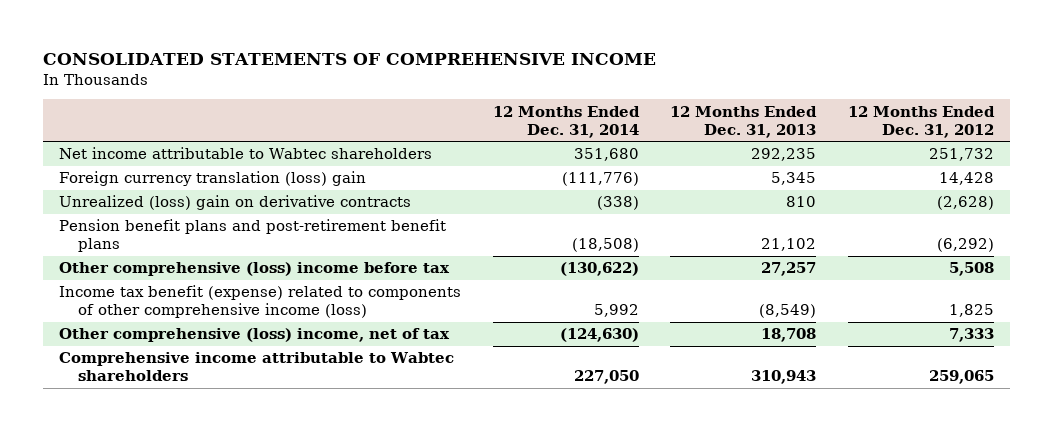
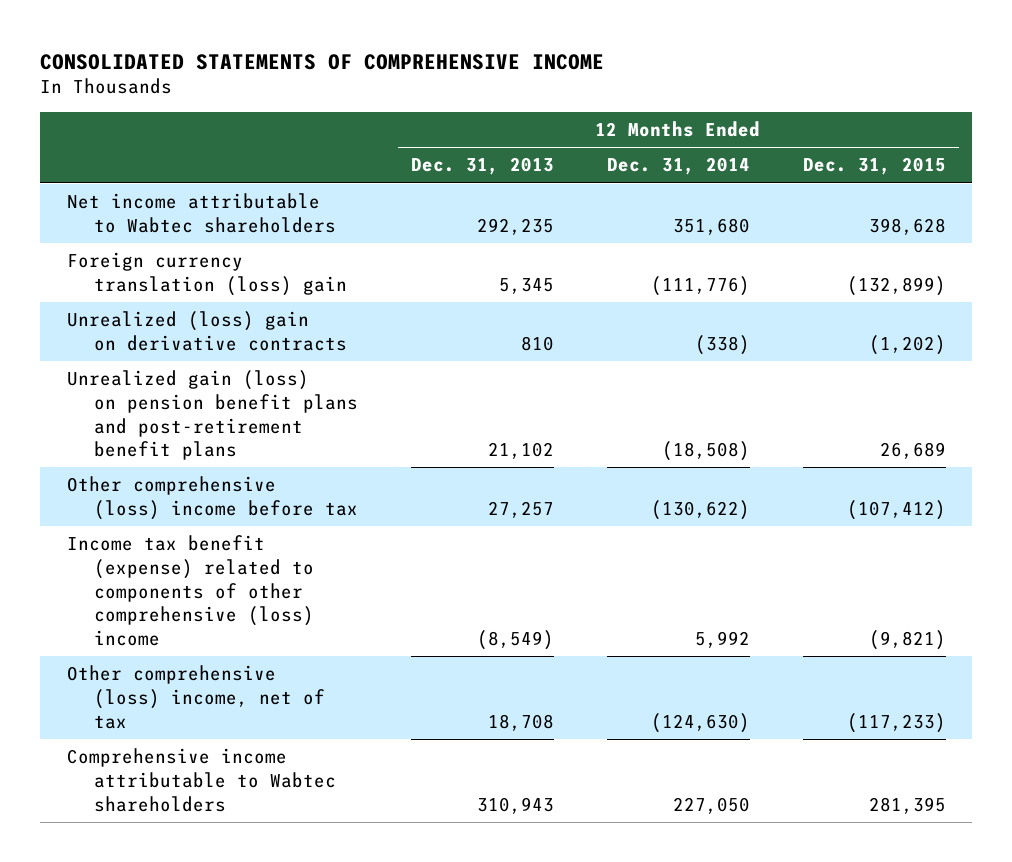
- | 12 Months Ended Dec. 31, 2014 | 12 Months Ended Dec. 31, 2013 | 12 Months Ended Dec. 31, 2012
+ | 12 Months Ended Dec. 31, 2013 | 12 Months Ended Dec. 31, 2014 | 12 Months Ended Dec. 31, 2015
- Pension benefit plans and post-retirement benefit plans | (18,508) | 21,102 | (6,292)
+ Unrealized gain (loss) on pension benefit plans and post-retirement benefit plans | 21,102 | (18,508) | 26,689
- Income tax benefit (expense) related to components of other comprehensive income (loss) | 5,992 | (8,549) | 1,825
+ Income tax benefit (expense) related to components of other comprehensive (loss) income | (8,549) | 5,992 | (9,821)

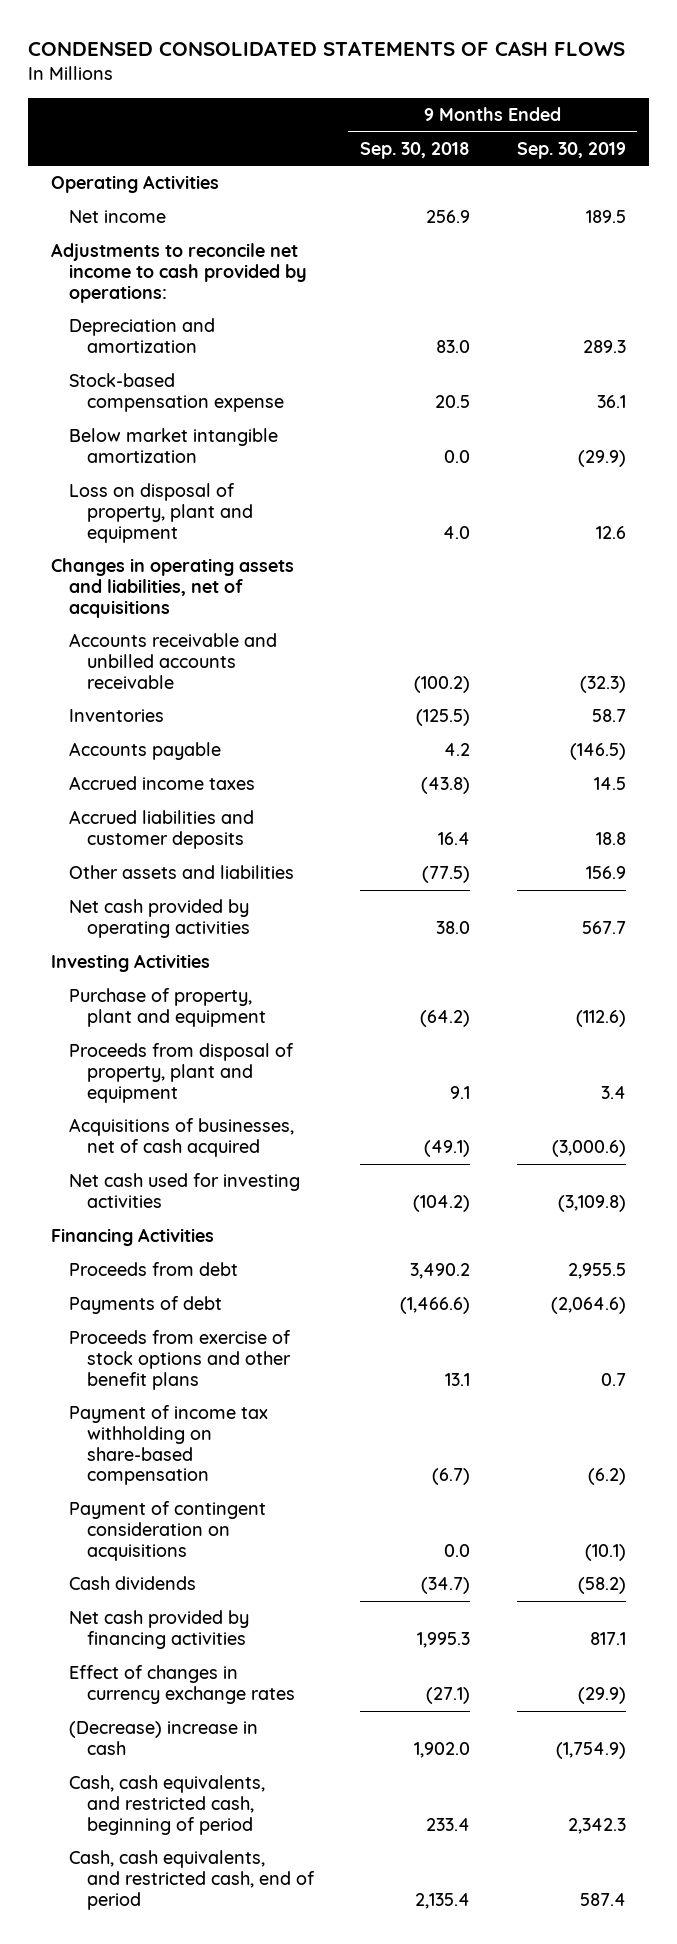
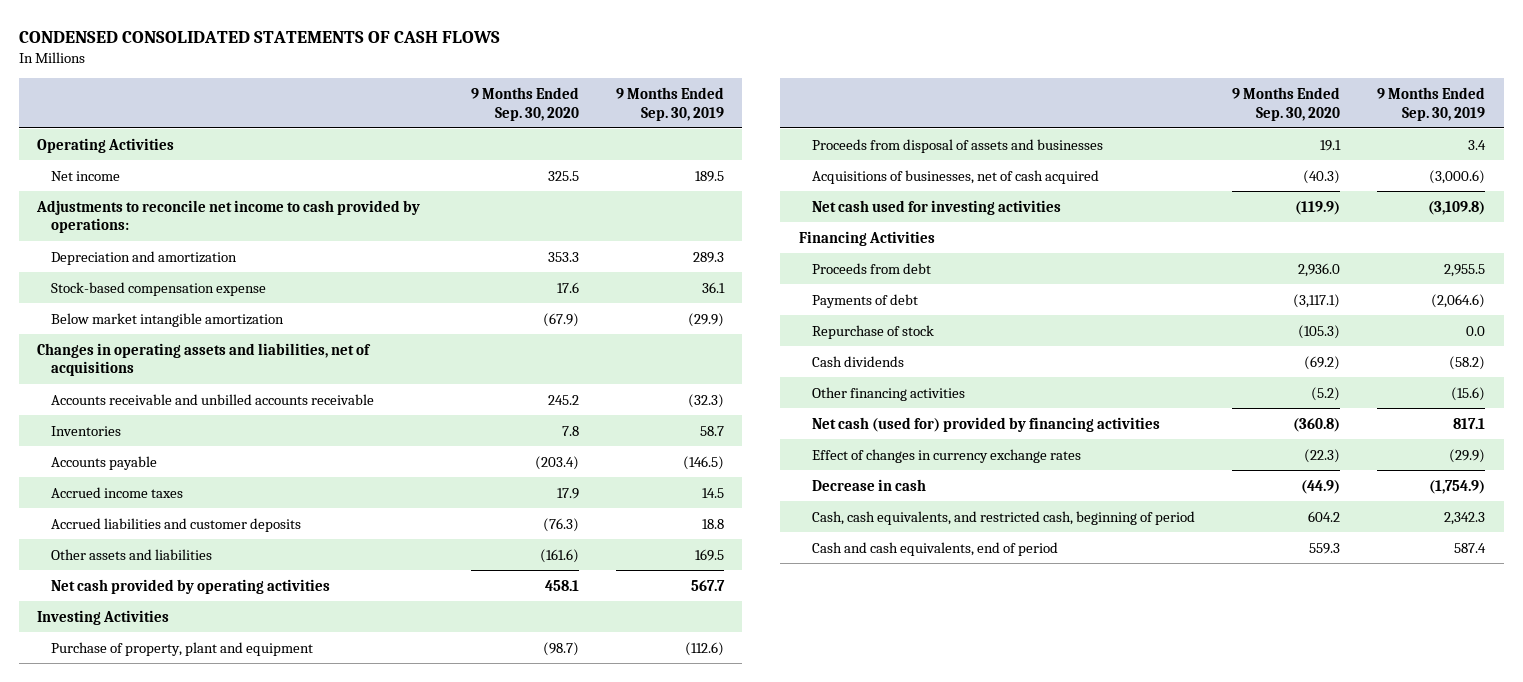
- | 9 Months Ended Sep. 30, 2018 | 9 Months Ended Sep. 30, 2019
+ | 9 Months Ended Sep. 30, 2020 | 9 Months Ended Sep. 30, 2019
- Loss on disposal of property, plant and equipment | 4.0 | 12.6
- Other assets and liabilities | (77.5) | 156.9
+ Other assets and liabilities | (161.6) | 169.5
- Proceeds from disposal of property, plant and equipment | 9.1 | 3.4
+ Proceeds from disposal of assets and businesses | 19.1 | 3.4
- Proceeds from exercise of stock options and other benefit plans | 13.1 | 0.7
- Payment of income tax withholding on share-based compensation | (6.7) | (6.2)
- Payment of contingent consideration on acquisitions | 0.0 | (10.1)
+ Repurchase of stock | (105.3) | 0.0
- Net cash provided by financing activities | 1,995.3 | 817.1
+ Other financing activities | (5.2) | (15.6)
+ Net cash (used for) provided by financing activities | (360.8) | 817.1
- (Decrease) increase in cash | 1,902.0 | (1,754.9)
+ Decrease in cash | (44.9) | (1,754.9)
- Cash, cash equivalents, and restricted cash, end of period | 2,135.4 | 587.4
+ Cash and cash equivalents, end of period | 559.3 | 587.4

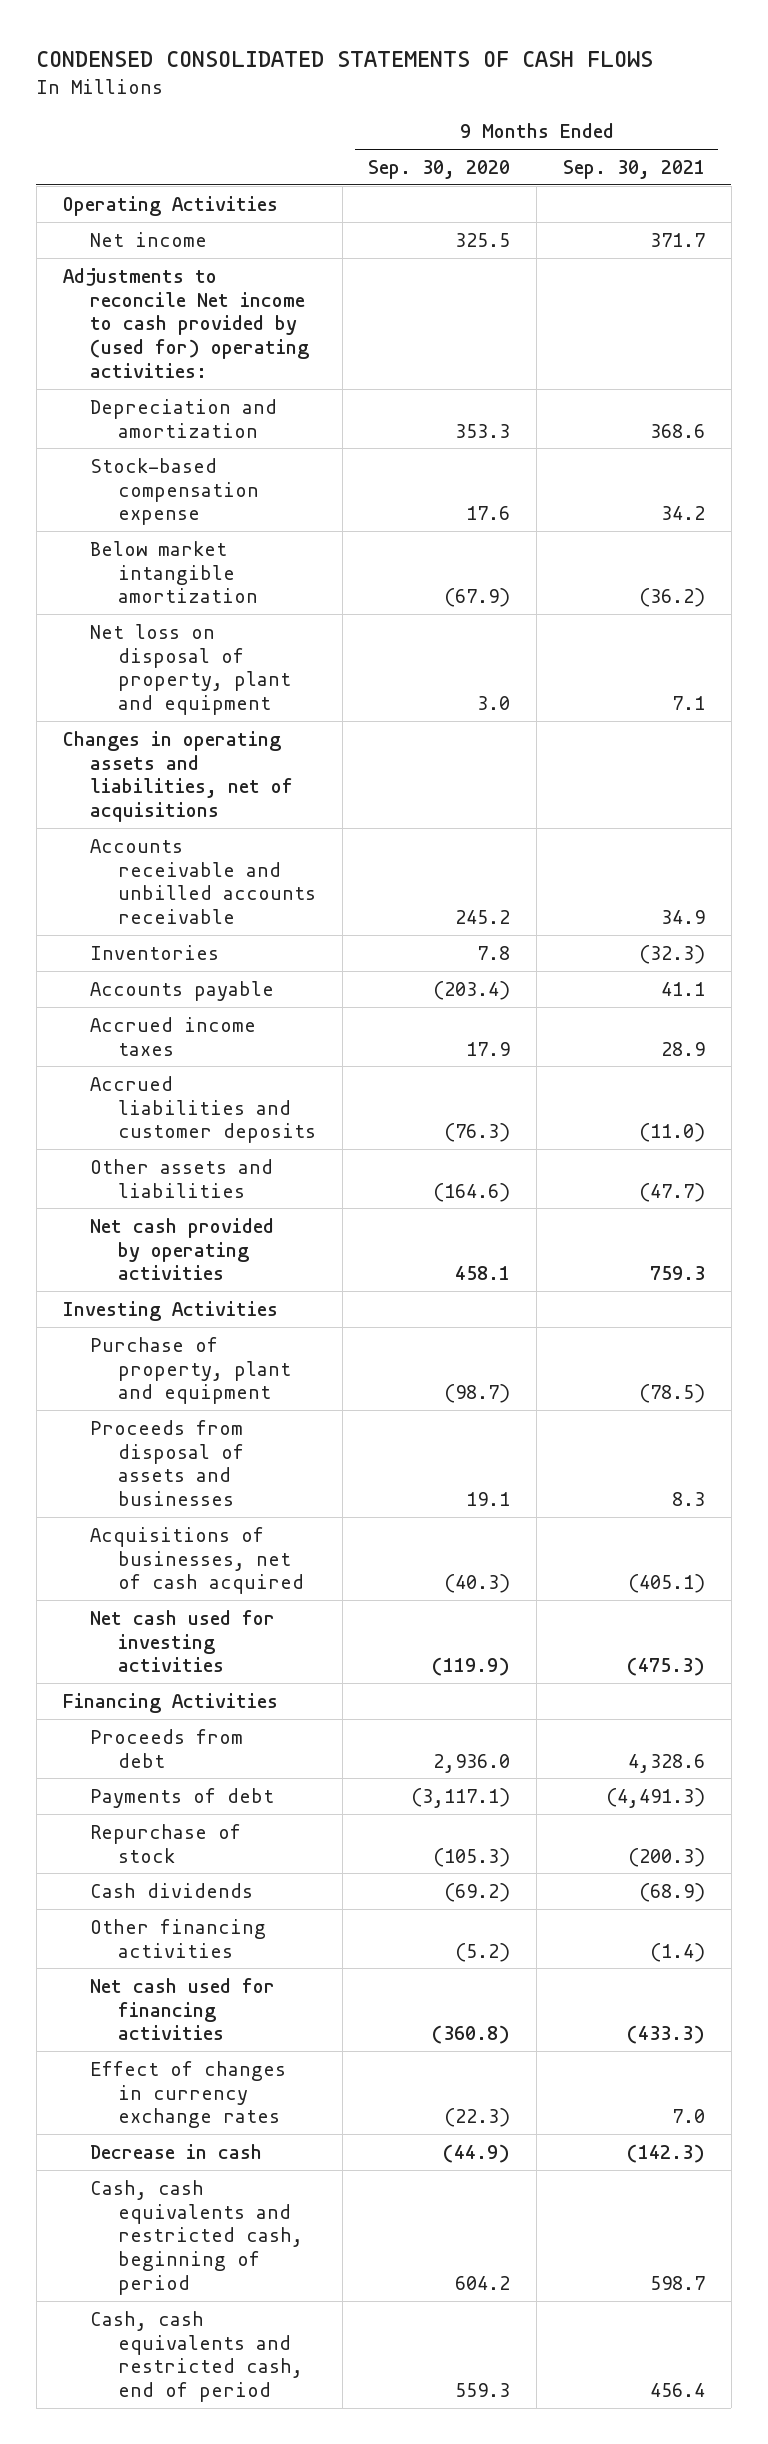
- | 9 Months Ended Sep. 30, 2020 | 9 Months Ended Sep. 30, 2019
+ | 9 Months Ended Sep. 30, 2020 | 9 Months Ended Sep. 30, 2021
- Adjustments to reconcile net income to cash provided by operations:
+ Adjustments to reconcile Net income to cash provided by (used for) operating activities:
+ Net loss on disposal of property, plant and equipment | 3.0 | 7.1
- Other assets and liabilities | (161.6) | 169.5
+ Other assets and liabilities | (164.6) | (47.7)
- Net cash (used for) provided by financing activities | (360.8) | 817.1
+ Net cash used for financing activities | (360.8) | (433.3)
- Cash, cash equivalents, and restricted cash, beginning of period | 604.2 | 2,342.3
- Cash and cash equivalents, end of period | 559.3 | 587.4
+ Cash, cash equivalents and restricted cash, beginning of period | 604.2 | 598.7
+ Cash, cash equivalents and restricted cash, end of period | 559.3 | 456.4

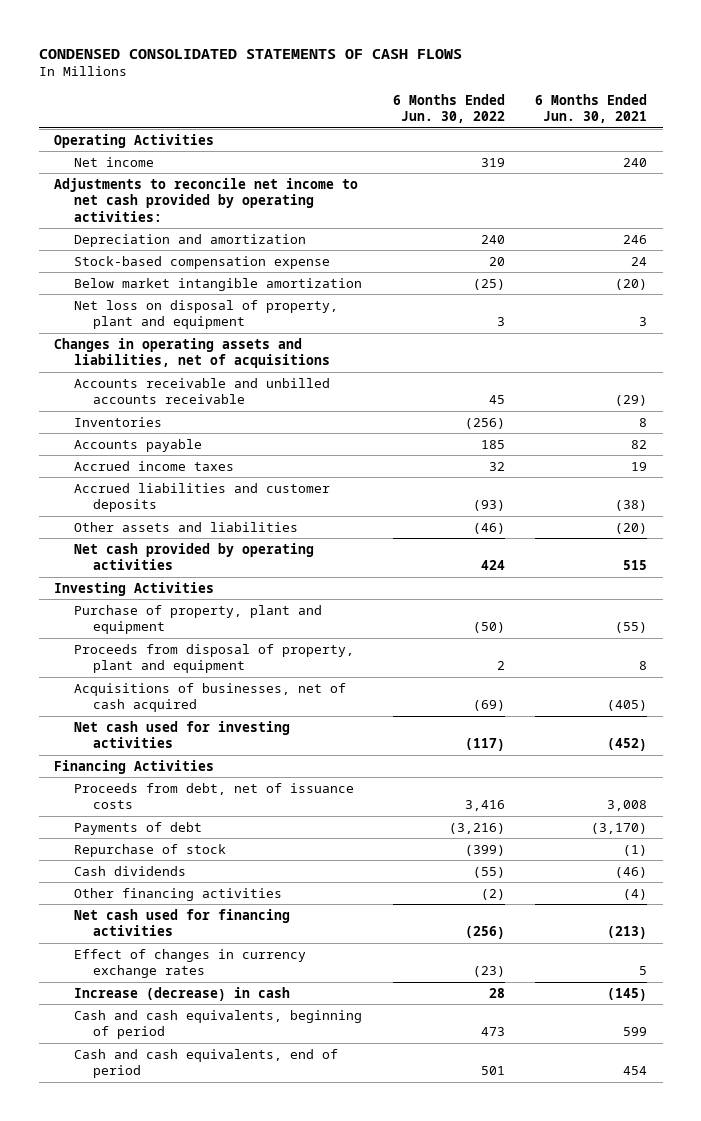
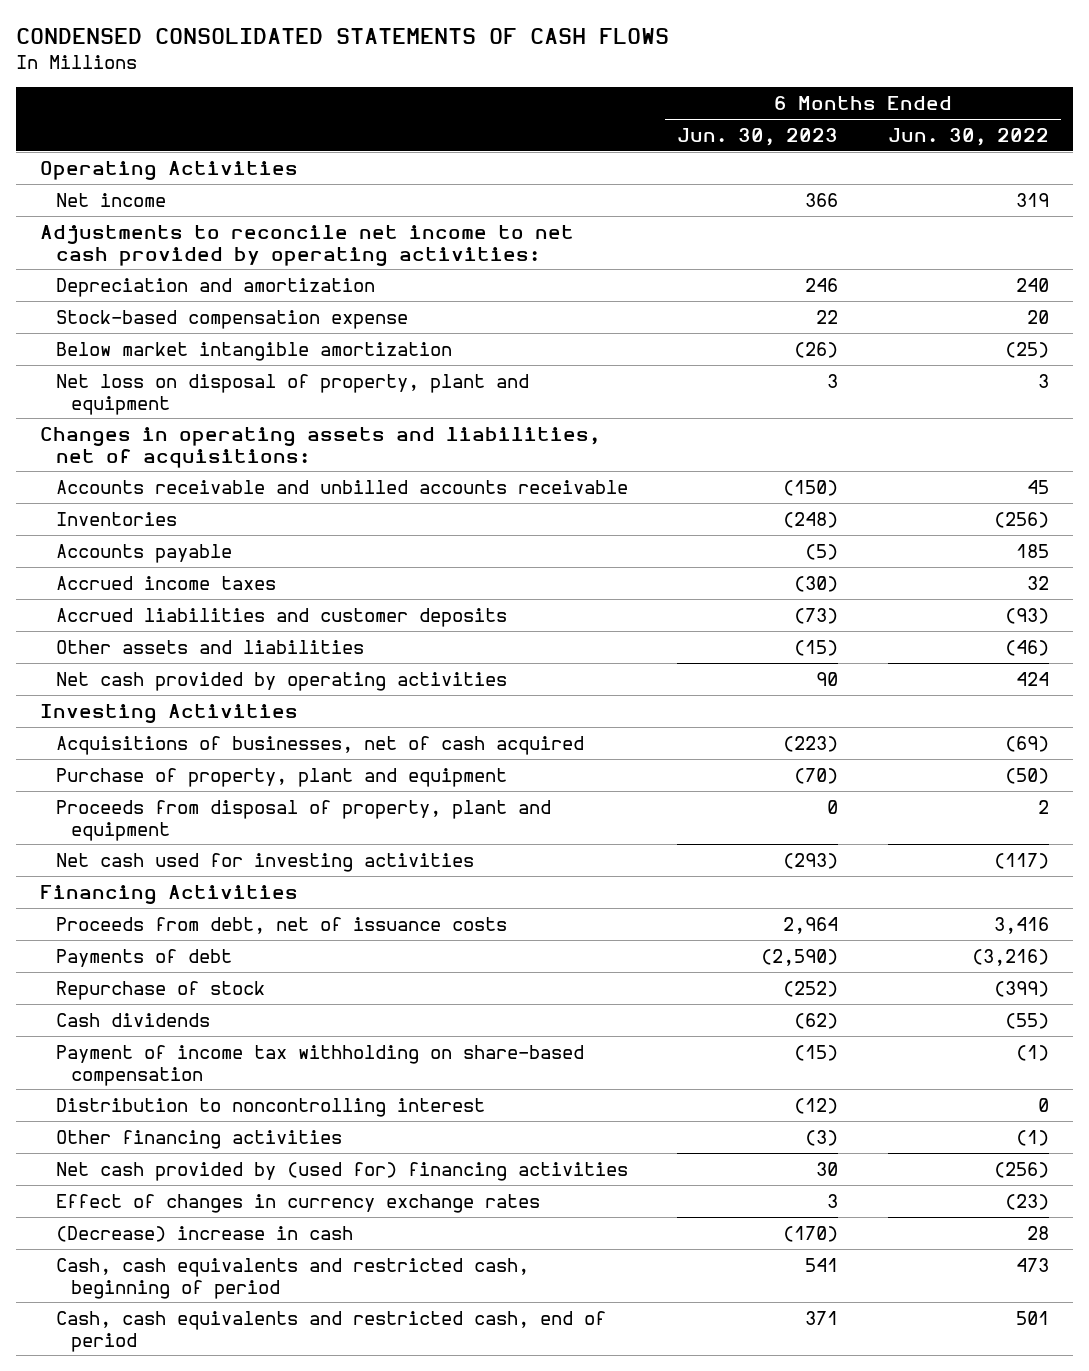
- | 6 Months Ended Jun. 30, 2022 | 6 Months Ended Jun. 30, 2021
+ | 6 Months Ended Jun. 30, 2023 | 6 Months Ended Jun. 30, 2022
- Changes in operating assets and liabilities, net of acquisitions
+ Changes in operating assets and liabilities, net of acquisitions:
moved up: Acquisitions of businesses, net of cash acquired | (223) | (69)
- Other financing activities | (2) | (4)
- Net cash used for financing activities | (256) | (213)
+ Payment of income tax withholding on share-based compensation | (15) | (1)
+ Distribution to noncontrolling interest | (12) | 0
+ Other financing activities | (3) | (1)
+ Net cash provided by (used for) financing activities | 30 | (256)
- Increase (decrease) in cash | 28 | (145)
- Cash and cash equivalents, beginning of period | 473 | 599
- Cash and cash equivalents, end of period | 501 | 454
+ (Decrease) increase in cash | (170) | 28
+ Cash, cash equivalents and restricted cash, beginning of period | 541 | 473
+ Cash, cash equivalents and restricted cash, end of period | 371 | 501

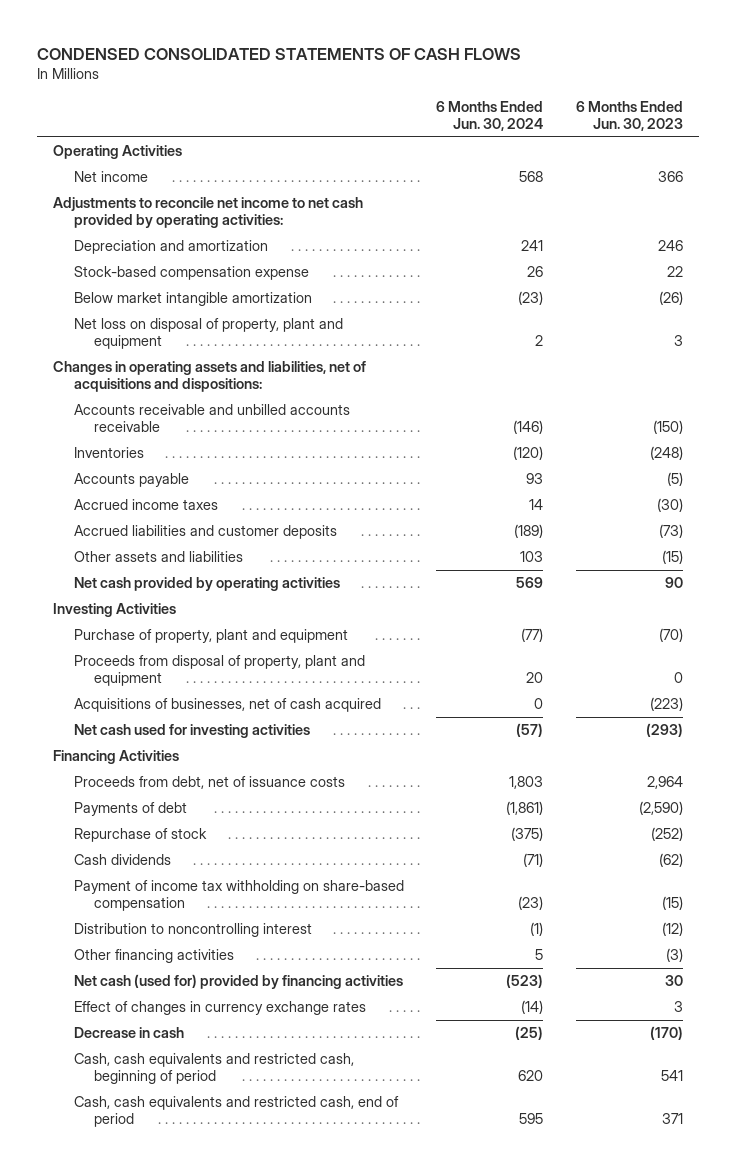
- | 6 Months Ended Jun. 30, 2023 | 6 Months Ended Jun. 30, 2022
+ | 6 Months Ended Jun. 30, 2024 | 6 Months Ended Jun. 30, 2023
- Changes in operating assets and liabilities, net of acquisitions:
+ Changes in operating assets and liabilities, net of acquisitions and dispositions:
moved down: Acquisitions of businesses, net of cash acquired | 0 | (223)
- Net cash provided by (used for) financing activities | 30 | (256)
+ Net cash (used for) provided by financing activities | (523) | 30
- (Decrease) increase in cash | (170) | 28
+ Decrease in cash | (25) | (170)

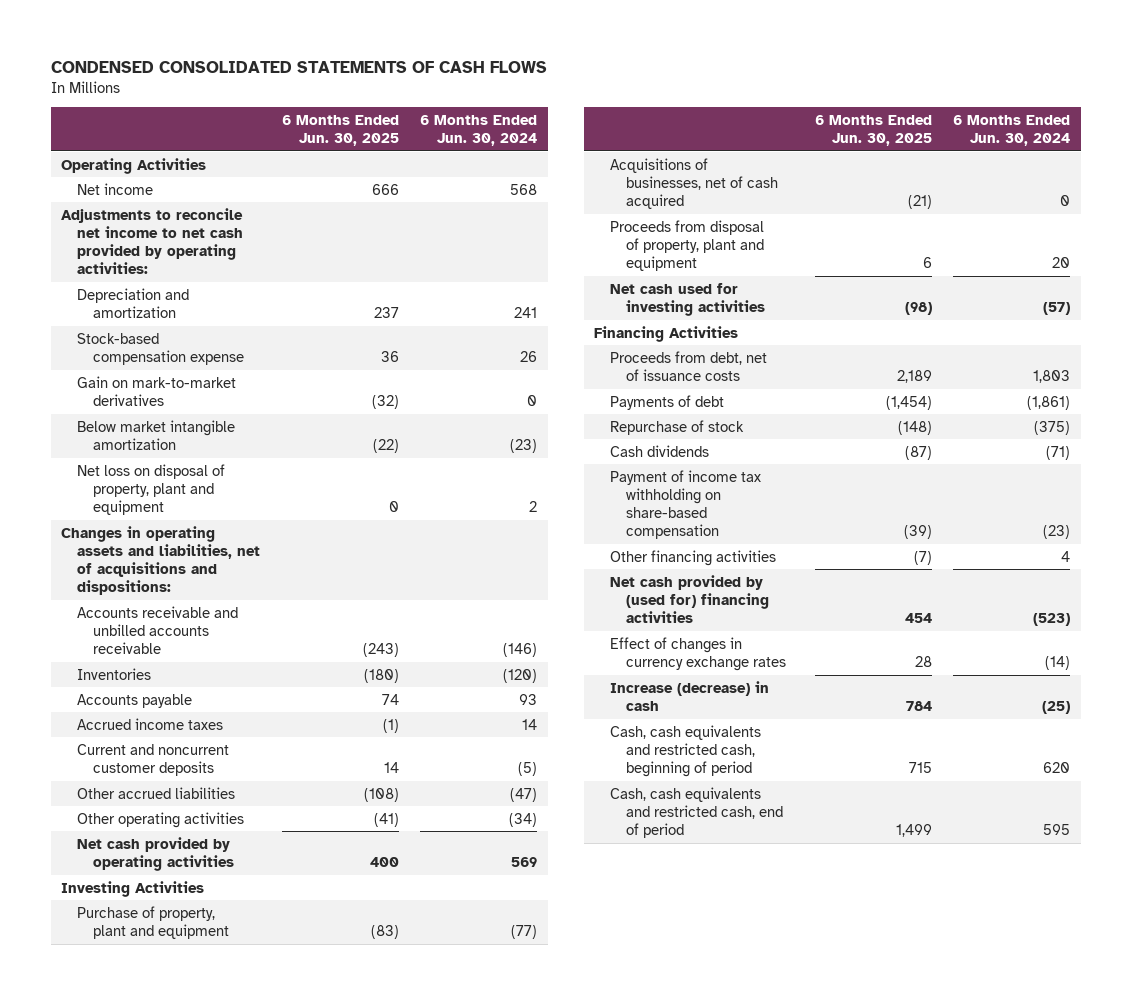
- | 6 Months Ended Jun. 30, 2024 | 6 Months Ended Jun. 30, 2023
+ | 6 Months Ended Jun. 30, 2025 | 6 Months Ended Jun. 30, 2024
+ Gain on mark-to-market derivatives | (32) | 0
- Accrued liabilities and customer deposits | (189) | (73)
- Other assets and liabilities | 103 | (15)
+ Current and noncurrent customer deposits | 14 | (5)
+ Other accrued liabilities | (108) | (47)
+ Other operating activities | (41) | (34)
moved down: Proceeds from disposal of property, plant and equipment | 6 | 20
- Distribution to noncontrolling interest | (1) | (12)
- Other financing activities | 5 | (3)
- Net cash (used for) provided by financing activities | (523) | 30
+ Other financing activities | (7) | 4
+ Net cash provided by (used for) financing activities | 454 | (523)
- Decrease in cash | (25) | (170)
+ Increase (decrease) in cash | 784 | (25)

